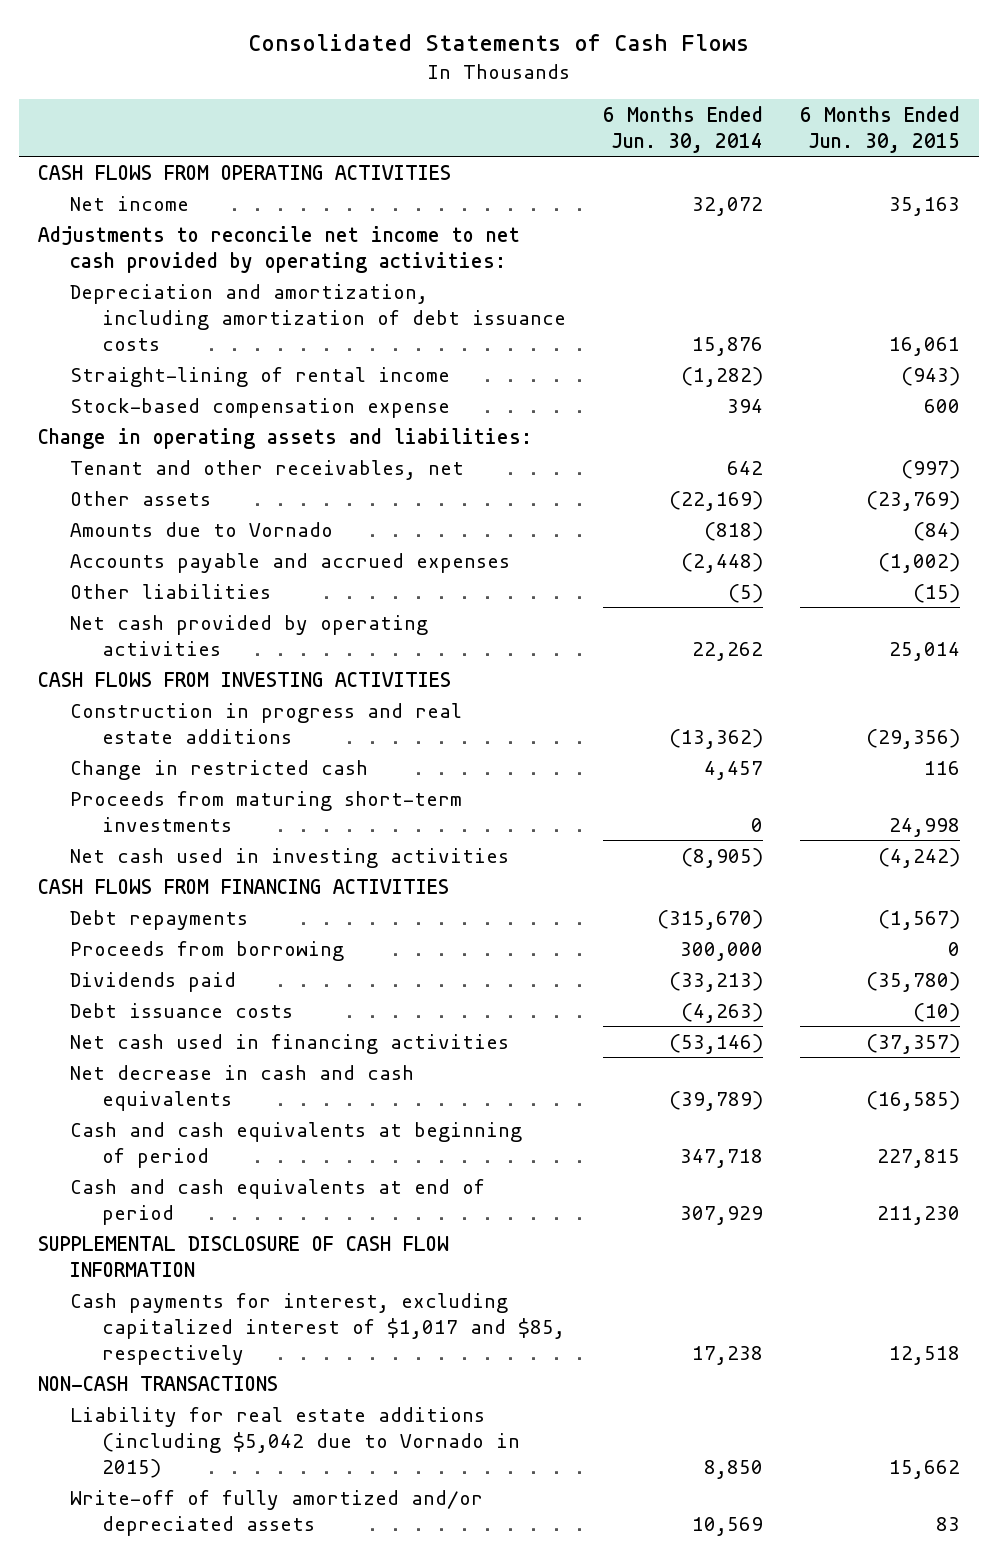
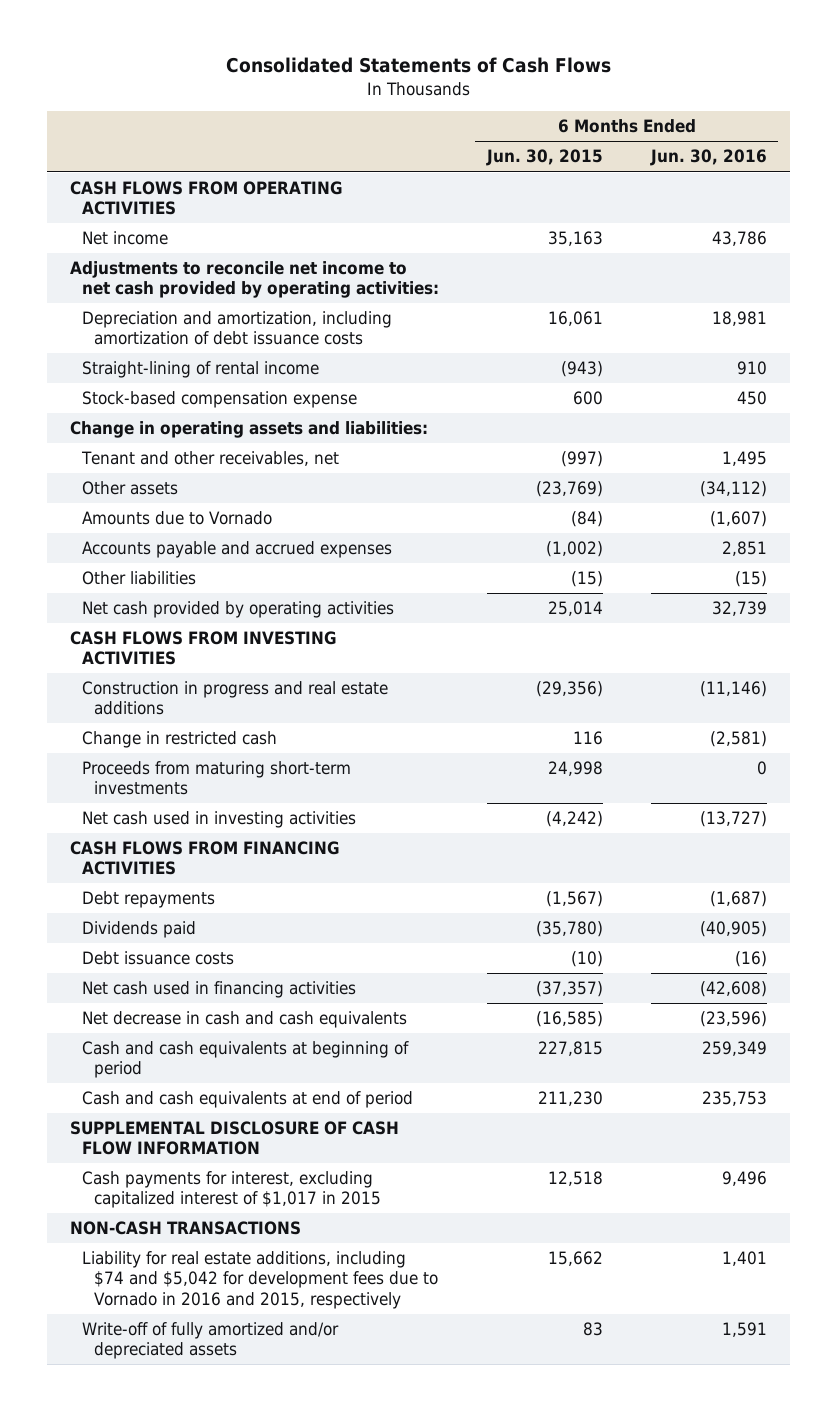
- | 6 Months Ended Jun. 30, 2014 | 6 Months Ended Jun. 30, 2015
+ | 6 Months Ended Jun. 30, 2015 | 6 Months Ended Jun. 30, 2016
- Proceeds from borrowing | 300,000 | 0
- Cash payments for interest, excluding capitalized interest of $1,017 and $85, respectively | 17,238 | 12,518
+ Cash payments for interest, excluding capitalized interest of $1,017 in 2015 | 12,518 | 9,496
- Liability for real estate additions (including $5,042 due to Vornado in 2015) | 8,850 | 15,662
+ Liability for real estate additions, including $74 and $5,042 for development fees due to Vornado in 2016 and 2015, respectively | 15,662 | 1,401

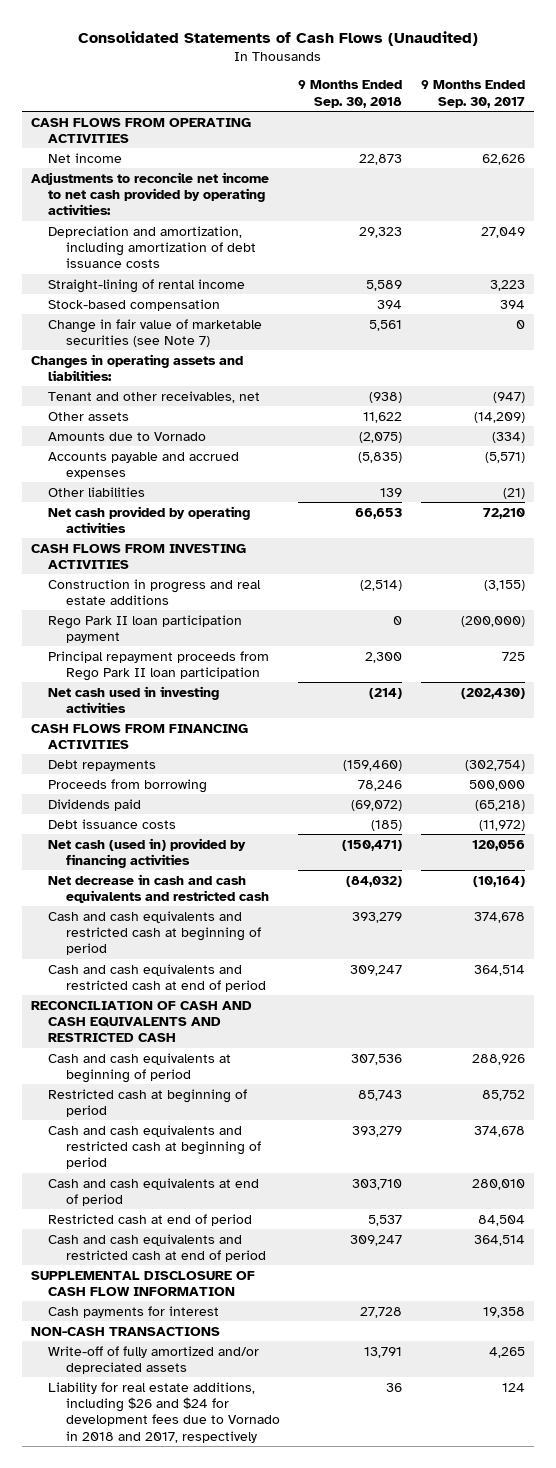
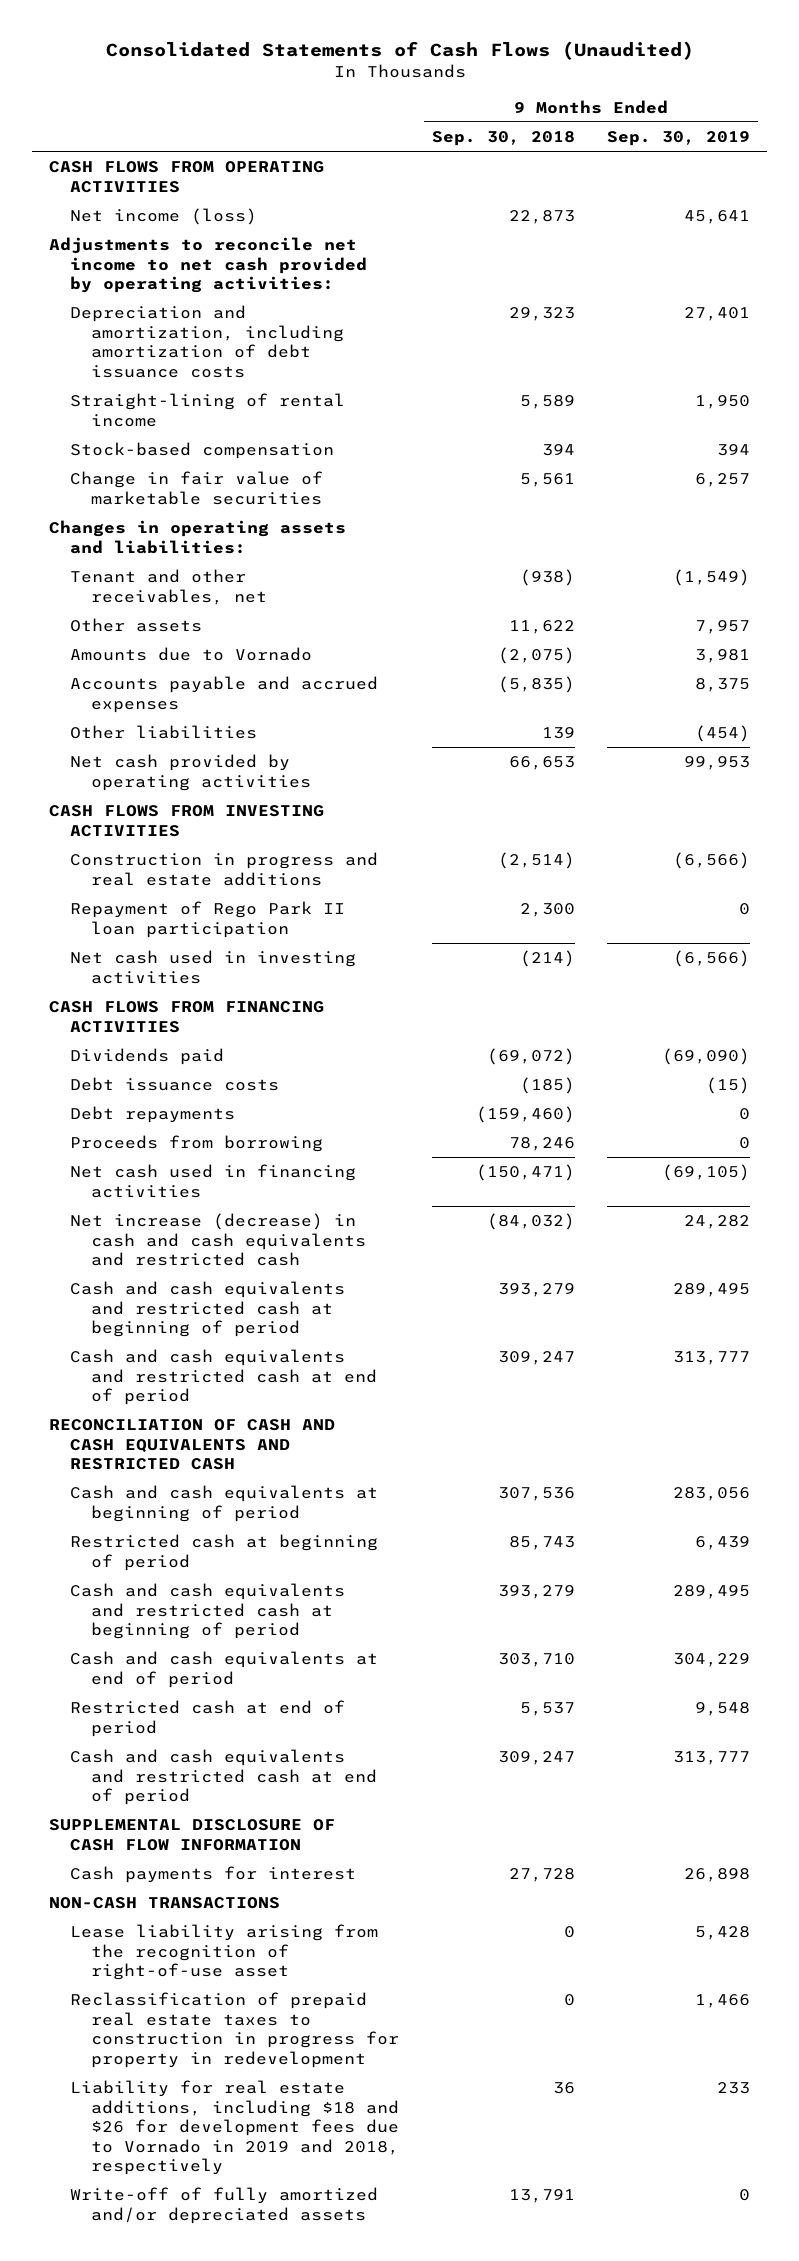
- | 9 Months Ended Sep. 30, 2018 | 9 Months Ended Sep. 30, 2017
+ | 9 Months Ended Sep. 30, 2018 | 9 Months Ended Sep. 30, 2019
- Net income | 22,873 | 62,626
+ Net income (loss) | 22,873 | 45,641
- Change in fair value of marketable securities (see Note 7) | 5,561 | 0
+ Change in fair value of marketable securities | 5,561 | 6,257
- Rego Park II loan participation payment | 0 | (200,000)
- Principal repayment proceeds from Rego Park II loan participation | 2,300 | 725
+ Repayment of Rego Park II loan participation | 2,300 | 0
- Net cash (used in) provided by financing activities | (150,471) | 120,056
- Net decrease in cash and cash equivalents and restricted cash | (84,032) | (10,164)
moved down: Debt repayments | (159,460) | 0
moved down: Proceeds from borrowing | 78,246 | 0
+ Net cash used in financing activities | (150,471) | (69,105)
+ Net increase (decrease) in cash and cash equivalents and restricted cash | (84,032) | 24,282
+ Lease liability arising from the recognition of right-of-use asset | 0 | 5,428
+ Reclassification of prepaid real estate taxes to construction in progress for property in redevelopment | 0 | 1,466
+ Liability for real estate additions, including $18 and $26 for development fees due to Vornado in 2019 and 2018, respectively | 36 | 233
- Liability for real estate additions, including $26 and $24 for development fees due to Vornado in 2018 and 2017, respectively | 36 | 124

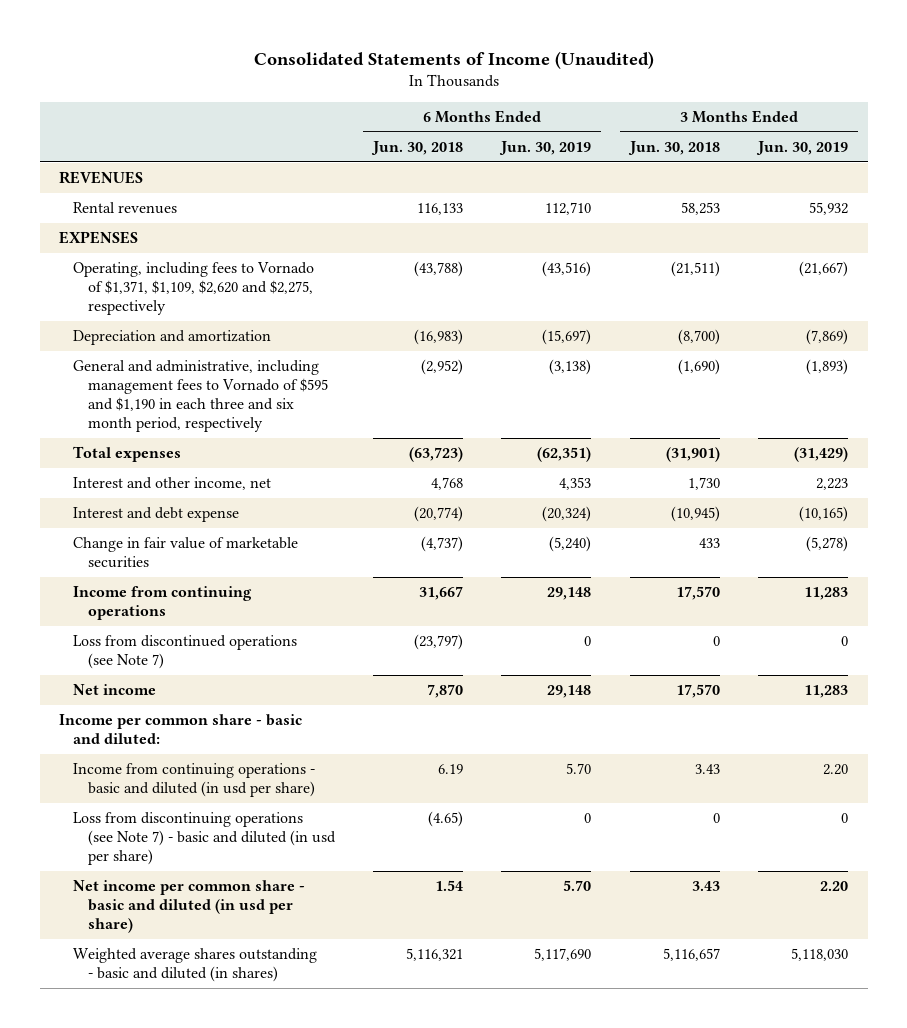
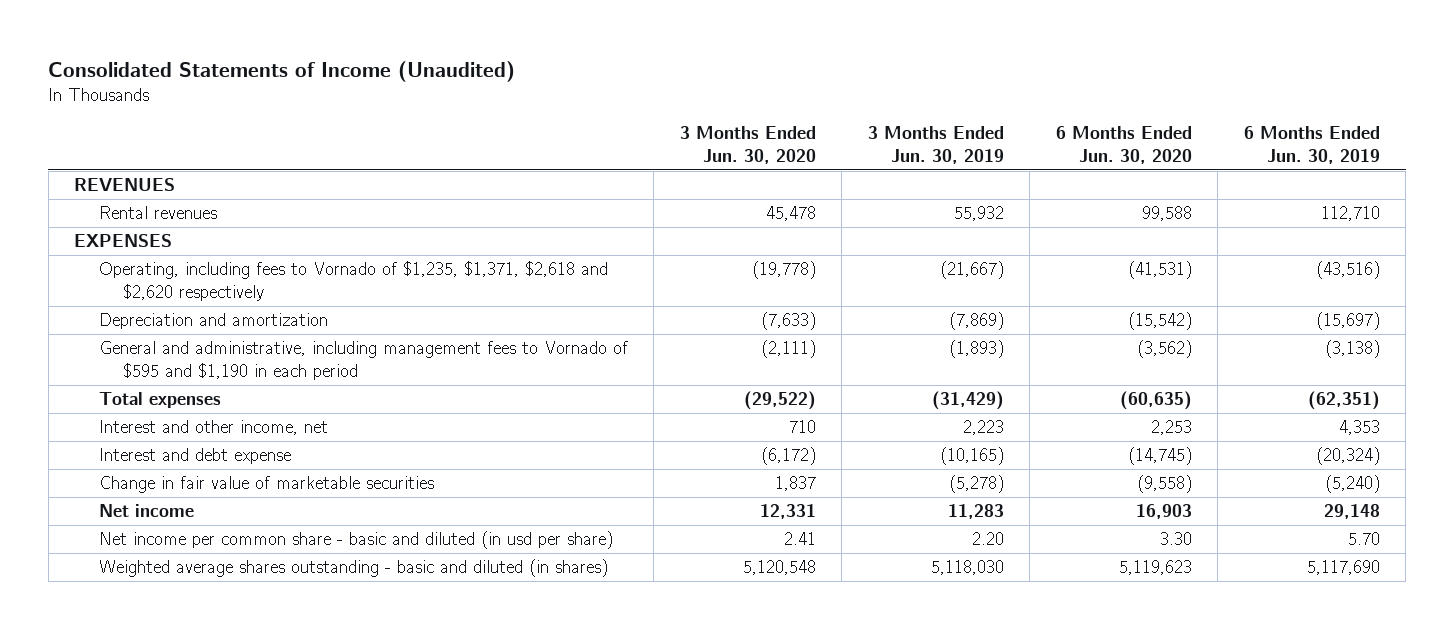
- | 6 Months Ended Jun. 30, 2018 | 6 Months Ended Jun. 30, 2019 | 3 Months Ended Jun. 30, 2018 | 3 Months Ended Jun. 30, 2019
+ | 3 Months Ended Jun. 30, 2020 | 3 Months Ended Jun. 30, 2019 | 6 Months Ended Jun. 30, 2020 | 6 Months Ended Jun. 30, 2019
- Operating, including fees to Vornado of $1,371, $1,109, $2,620 and $2,275, respectively | (43,788) | (43,516) | (21,511) | (21,667)
+ Operating, including fees to Vornado of $1,235, $1,371, $2,618 and $2,620 respectively | (19,778) | (21,667) | (41,531) | (43,516)
- General and administrative, including management fees to Vornado of $595 and $1,190 in each three and six month period, respectively | (2,952) | (3,138) | (1,690) | (1,893)
+ General and administrative, including management fees to Vornado of $595 and $1,190 in each period | (2,111) | (1,893) | (3,562) | (3,138)
- Income from continuing operations | 31,667 | 29,148 | 17,570 | 11,283
- Loss from discontinued operations (see Note 7) | (23,797) | 0 | 0 | 0
- Income per common share - basic and diluted:
- Income from continuing operations - basic and diluted (in usd per share) | 6.19 | 5.70 | 3.43 | 2.20
- Loss from discontinuing operations (see Note 7) - basic and diluted (in usd per share) | (4.65) | 0 | 0 | 0

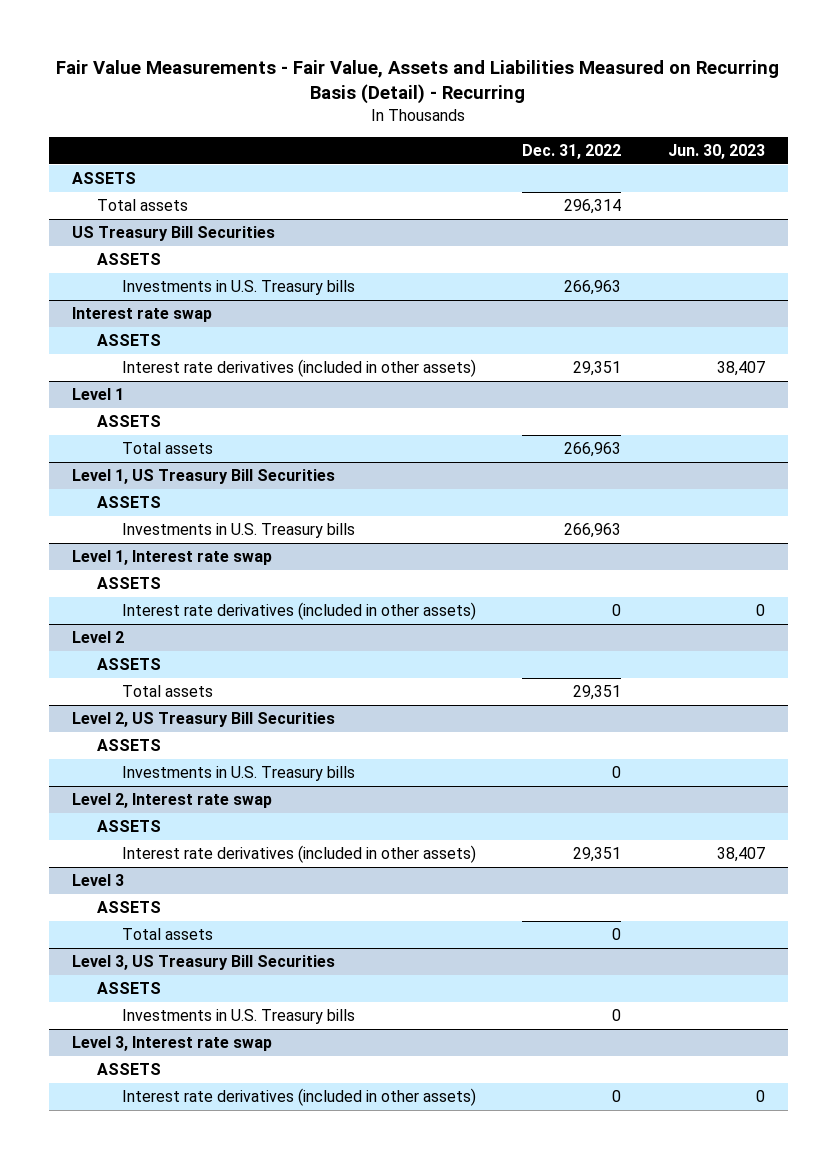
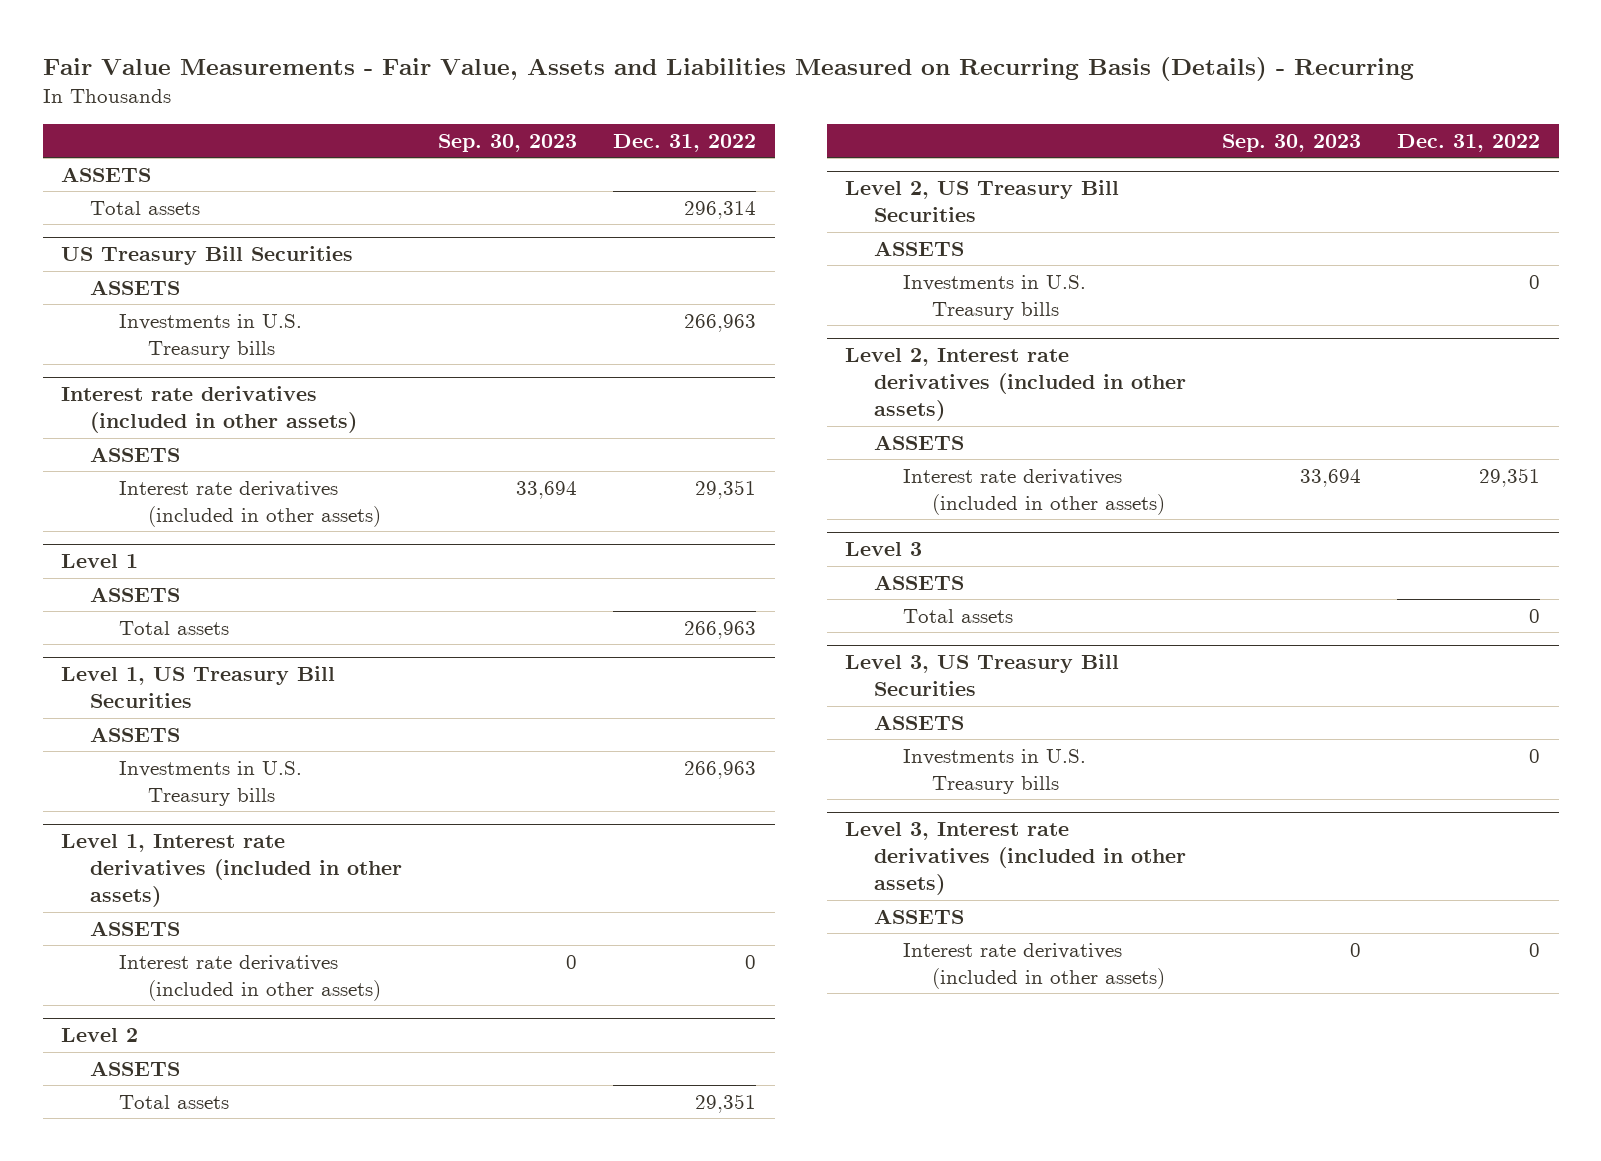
- Fair Value Measurements - Fair Value, Assets and Liabilities Measured on Recurring Basis (Detail) - Recurring
+ Fair Value Measurements - Fair Value, Assets and Liabilities Measured on Recurring Basis (Details) - Recurring
- | Dec. 31, 2022 | Jun. 30, 2023
+ | Sep. 30, 2023 | Dec. 31, 2022
- Interest rate swap
+ Interest rate derivatives (included in other assets)
- Level 1, Interest rate swap
+ Level 1, Interest rate derivatives (included in other assets)
- Level 2, Interest rate swap
+ Level 2, Interest rate derivatives (included in other assets)
- Level 3, Interest rate swap
+ Level 3, Interest rate derivatives (included in other assets)

